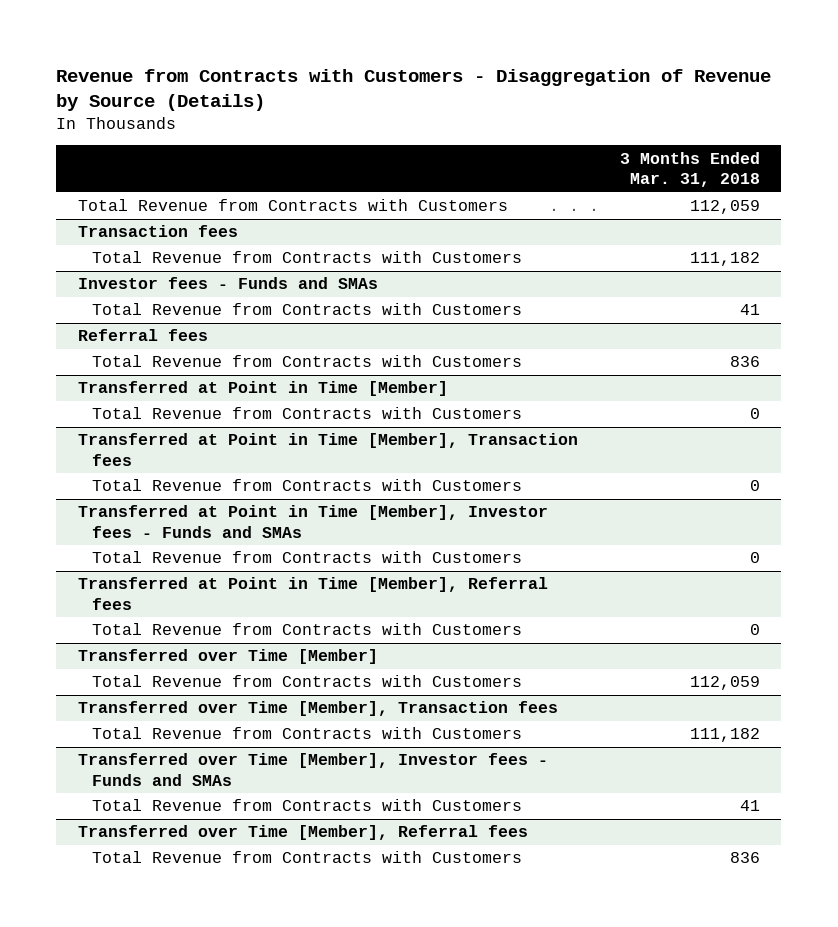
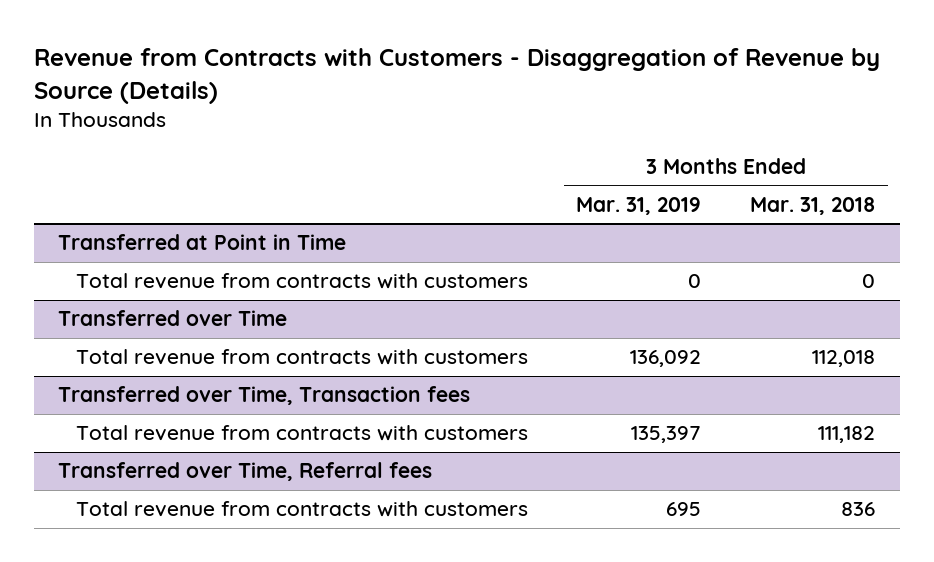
- | 3 Months Ended Mar. 31, 2018
+ | 3 Months Ended Mar. 31, 2019 | 3 Months Ended Mar. 31, 2018
- Total Revenue from Contracts with Customers | 112,059
- Transaction fees
- Total Revenue from Contracts with Customers | 111,182
- Investor fees - Funds and SMAs
- Total Revenue from Contracts with Customers | 41
- Referral fees
- Total Revenue from Contracts with Customers | 836
- Transferred at Point in Time [Member]
- Total Revenue from Contracts with Customers | 0
- Transferred at Point in Time [Member], Transaction fees
- Total Revenue from Contracts with Customers | 0
- Transferred at Point in Time [Member], Investor fees - Funds and SMAs
- Total Revenue from Contracts with Customers | 0
- Transferred at Point in Time [Member], Referral fees
- Total Revenue from Contracts with Customers | 0
- Transferred over Time [Member]
- Total Revenue from Contracts with Customers | 112,059
- Transferred over Time [Member], Transaction fees
- Total Revenue from Contracts with Customers | 111,182
- Transferred over Time [Member], Investor fees - Funds and SMAs
- Total Revenue from Contracts with Customers | 41
- Transferred over Time [Member], Referral fees
- Total Revenue from Contracts with Customers | 836
+ Transferred at Point in Time
+ Total revenue from contracts with customers | 0 | 0
+ Transferred over Time
+ Total revenue from contracts with customers | 136,092 | 112,018
+ Transferred over Time, Transaction fees
+ Total revenue from contracts with customers | 135,397 | 111,182
+ Transferred over Time, Referral fees
+ Total revenue from contracts with customers | 695 | 836

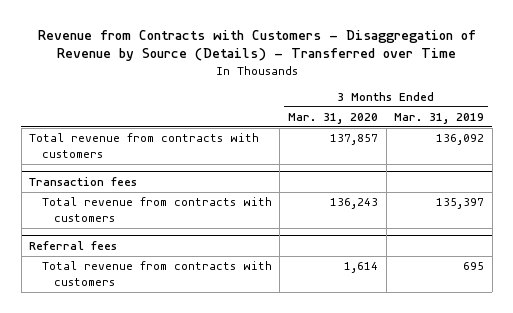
- Revenue from Contracts with Customers - Disaggregation of Revenue by Source (Details)
+ Revenue from Contracts with Customers - Disaggregation of Revenue by Source (Details) - Transferred over Time
- | 3 Months Ended Mar. 31, 2019 | 3 Months Ended Mar. 31, 2018
+ | 3 Months Ended Mar. 31, 2020 | 3 Months Ended Mar. 31, 2019
- Transferred at Point in Time
- Total revenue from contracts with customers | 0 | 0
- Transferred over Time
- Transferred over Time, Transaction fees
+ Transaction fees
- Transferred over Time, Referral fees
+ Referral fees

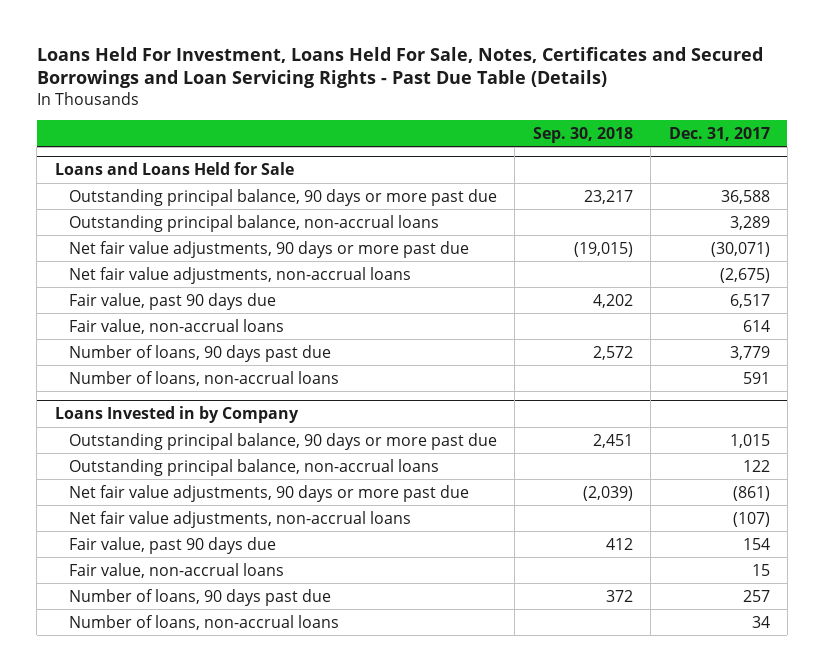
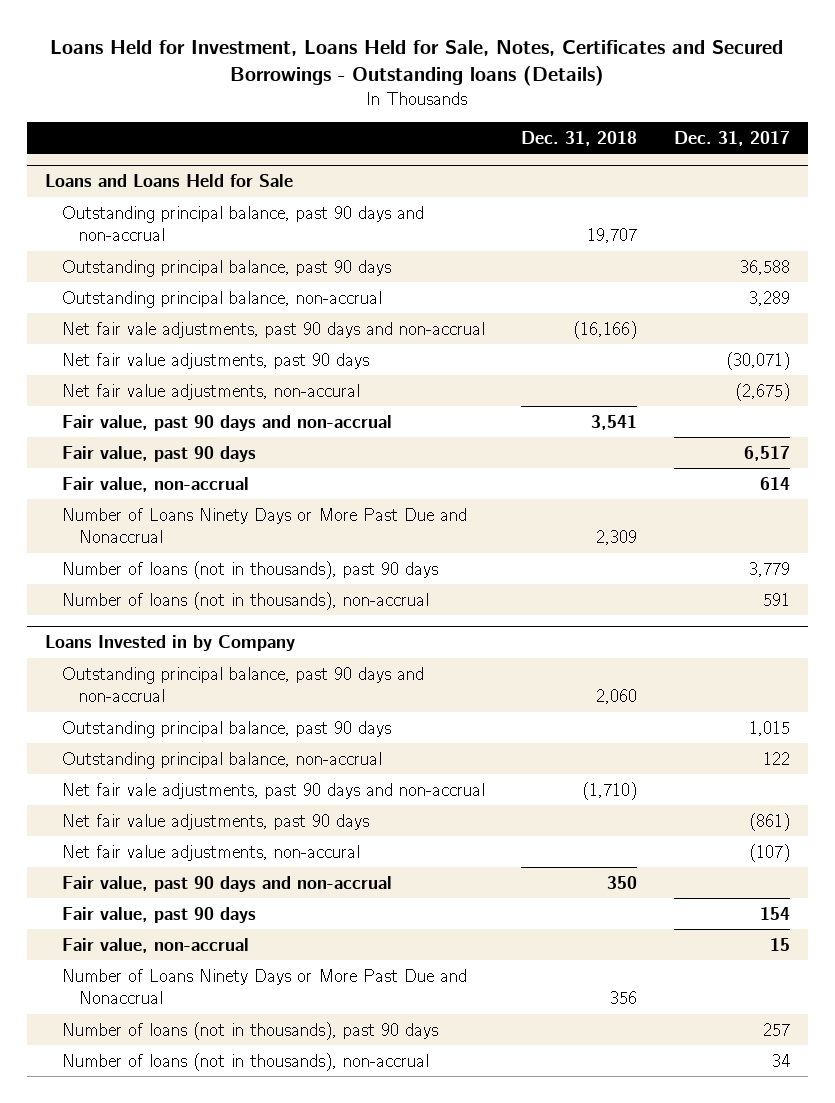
- Loans Held For Investment, Loans Held For Sale, Notes, Certificates and Secured Borrowings and Loan Servicing Rights - Past Due Table (Details)
+ Loans Held for Investment, Loans Held for Sale, Notes, Certificates and Secured Borrowings - Outstanding loans (Details)
- | Sep. 30, 2018 | Dec. 31, 2017
+ | Dec. 31, 2018 | Dec. 31, 2017
@ Loans and Loans Held for Sale
- Outstanding principal balance, 90 days or more past due | 23,217 | 36,588
- Outstanding principal balance, non-accrual loans | | 3,289
- Net fair value adjustments, 90 days or more past due | (19,015) | (30,071)
- Net fair value adjustments, non-accrual loans | | (2,675)
- Fair value, past 90 days due | 4,202 | 6,517
- Fair value, non-accrual loans | | 614
- Number of loans, 90 days past due | 2,572 | 3,779
- Number of loans, non-accrual loans | | 591
+ Outstanding principal balance, past 90 days and non-accrual | 19,707 |
+ Outstanding principal balance, past 90 days | | 36,588
+ Outstanding principal balance, non-accrual | | 3,289
+ Net fair vale adjustments, past 90 days and non-accrual | (16,166) |
+ Net fair value adjustments, past 90 days | | (30,071)
+ Net fair value adjustments, non-accural | | (2,675)
+ Fair value, past 90 days and non-accrual | 3,541 |
+ Fair value, past 90 days | | 6,517
+ Fair value, non-accrual | | 614
+ Number of Loans Ninety Days or More Past Due and Nonaccrual | 2,309 |
+ Number of loans (not in thousands), past 90 days | | 3,779
+ Number of loans (not in thousands), non-accrual | | 591
@ Loans Invested in by Company
- Outstanding principal balance, 90 days or more past due | 2,451 | 1,015
- Outstanding principal balance, non-accrual loans | | 122
- Net fair value adjustments, 90 days or more past due | (2,039) | (861)
- Net fair value adjustments, non-accrual loans | | (107)
- Fair value, past 90 days due | 412 | 154
- Fair value, non-accrual loans | | 15
- Number of loans, 90 days past due | 372 | 257
- Number of loans, non-accrual loans | | 34
+ Outstanding principal balance, past 90 days and non-accrual | 2,060 |
+ Outstanding principal balance, past 90 days | | 1,015
+ Outstanding principal balance, non-accrual | | 122
+ Net fair vale adjustments, past 90 days and non-accrual | (1,710) |
+ Net fair value adjustments, past 90 days | | (861)
+ Net fair value adjustments, non-accural | | (107)
+ Fair value, past 90 days and non-accrual | 350 |
+ Fair value, past 90 days | | 154
+ Fair value, non-accrual | | 15
+ Number of Loans Ninety Days or More Past Due and Nonaccrual | 356 |
+ Number of loans (not in thousands), past 90 days | | 257
+ Number of loans (not in thousands), non-accrual | | 34

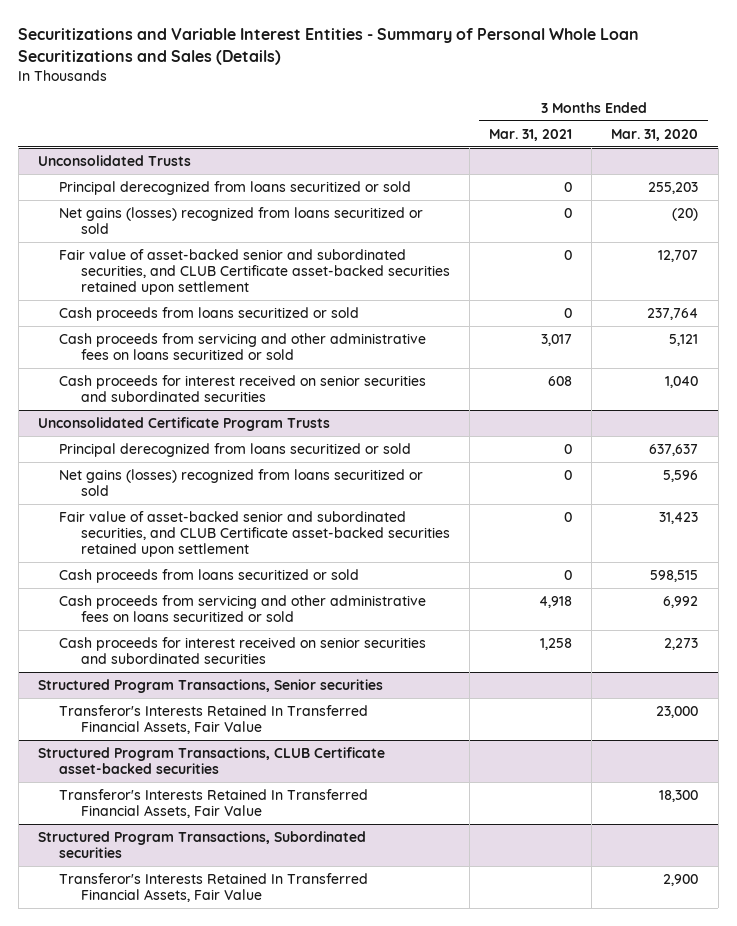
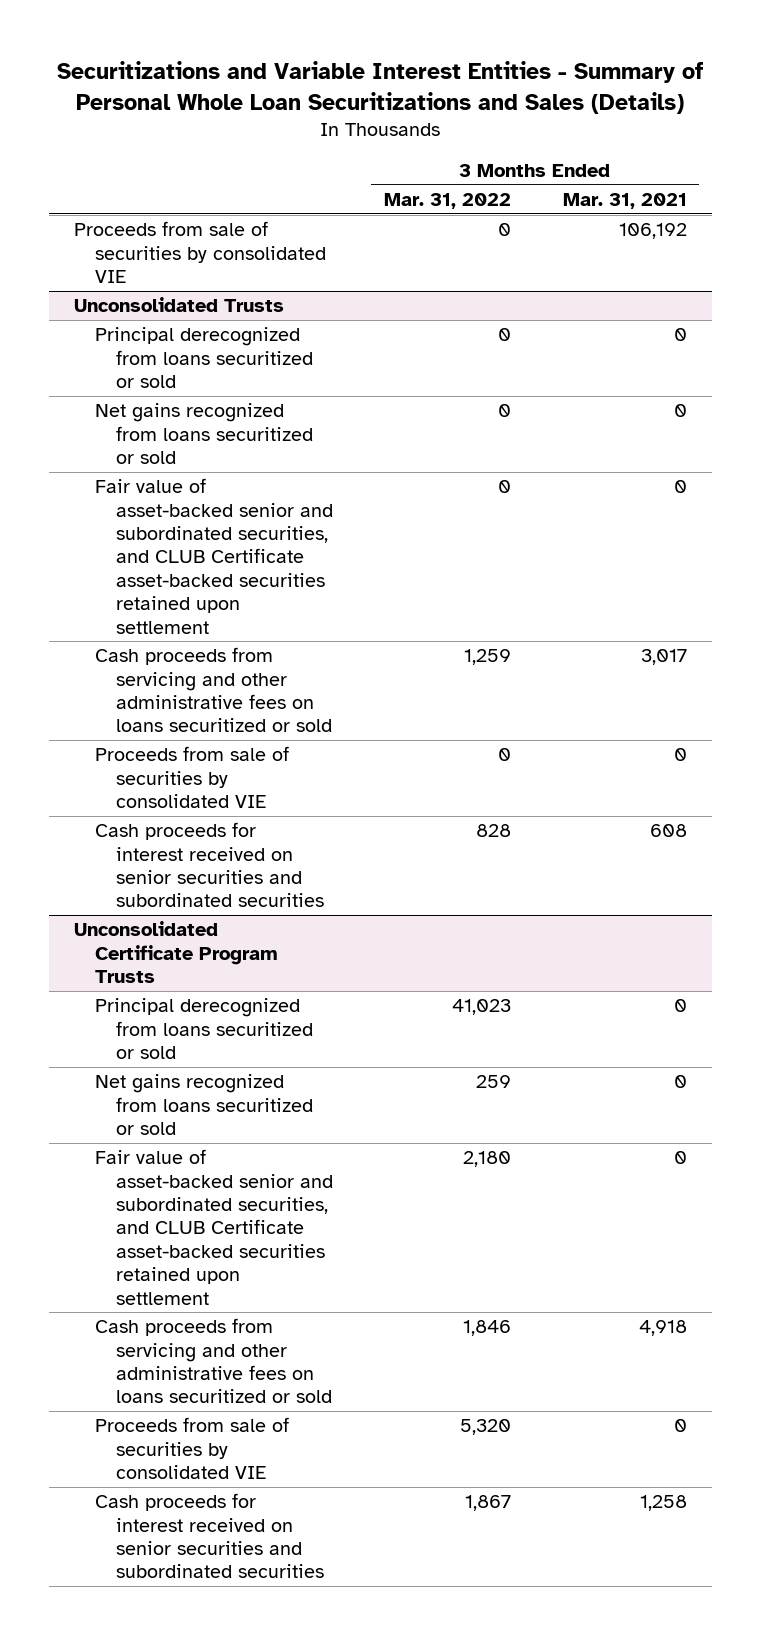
- | 3 Months Ended Mar. 31, 2021 | 3 Months Ended Mar. 31, 2020
+ | 3 Months Ended Mar. 31, 2022 | 3 Months Ended Mar. 31, 2021
+ Proceeds from sale of securities by consolidated VIE | 0 | 106,192
@ Unconsolidated Trusts
- Net gains (losses) recognized from loans securitized or sold | 0 | (20)
+ Net gains recognized from loans securitized or sold | 0 | 0
- Cash proceeds from loans securitized or sold | 0 | 237,764
+ Proceeds from sale of securities by consolidated VIE | 0 | 0
@ Unconsolidated Certificate Program Trusts
- Net gains (losses) recognized from loans securitized or sold | 0 | 5,596
+ Net gains recognized from loans securitized or sold | 259 | 0
- Cash proceeds from loans securitized or sold | 0 | 598,515
+ Proceeds from sale of securities by consolidated VIE | 5,320 | 0
- Structured Program Transactions, Senior securities
- Transferor's Interests Retained In Transferred Financial Assets, Fair Value | | 23,000
- Structured Program Transactions, CLUB Certificate asset-backed securities
- Transferor's Interests Retained In Transferred Financial Assets, Fair Value | | 18,300
- Structured Program Transactions, Subordinated securities
- Transferor's Interests Retained In Transferred Financial Assets, Fair Value | | 2,900

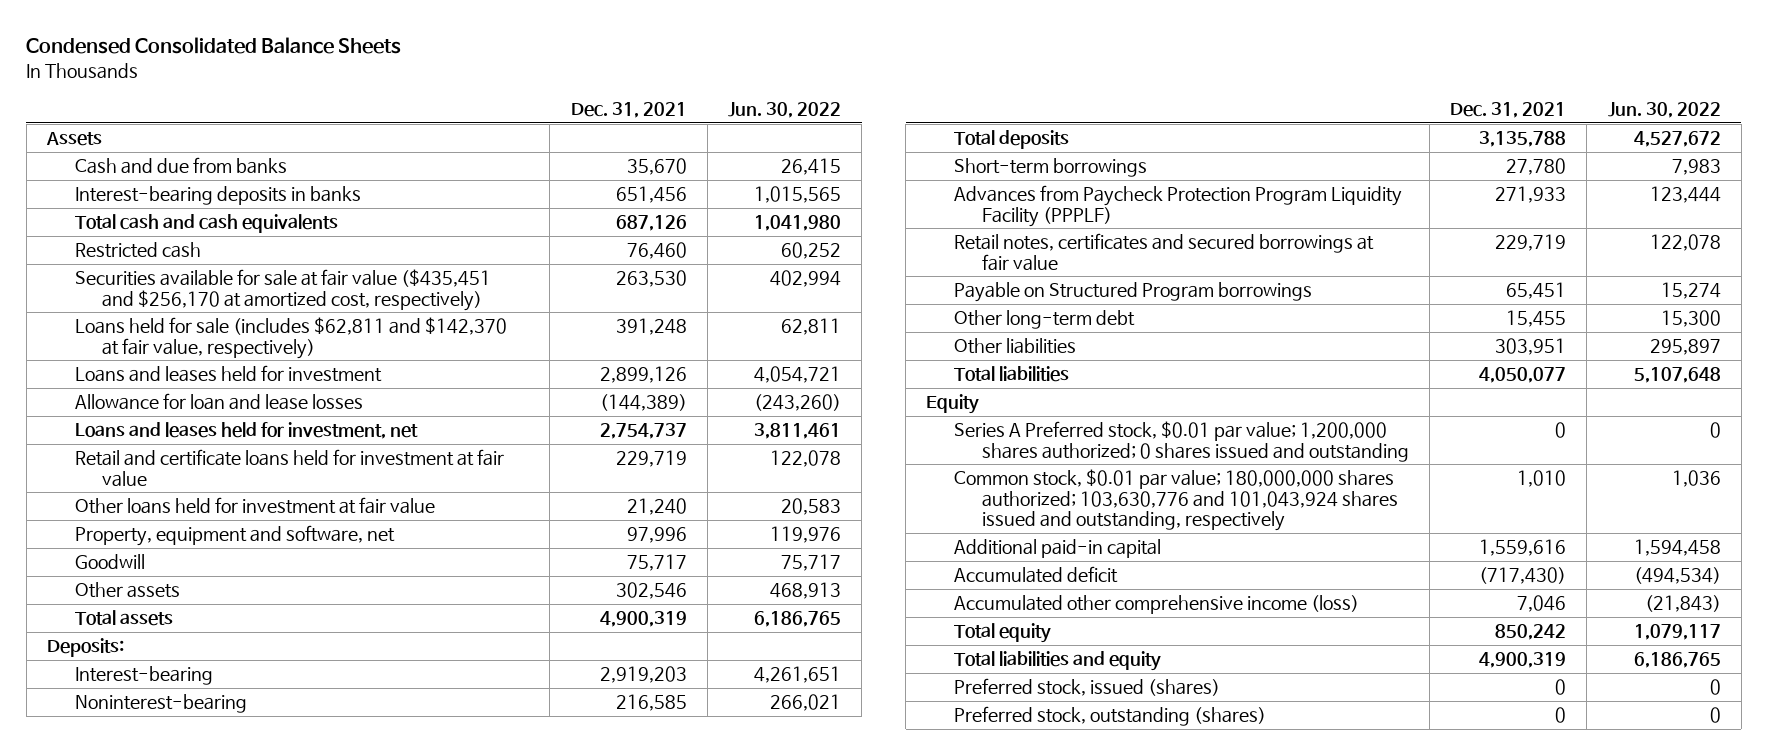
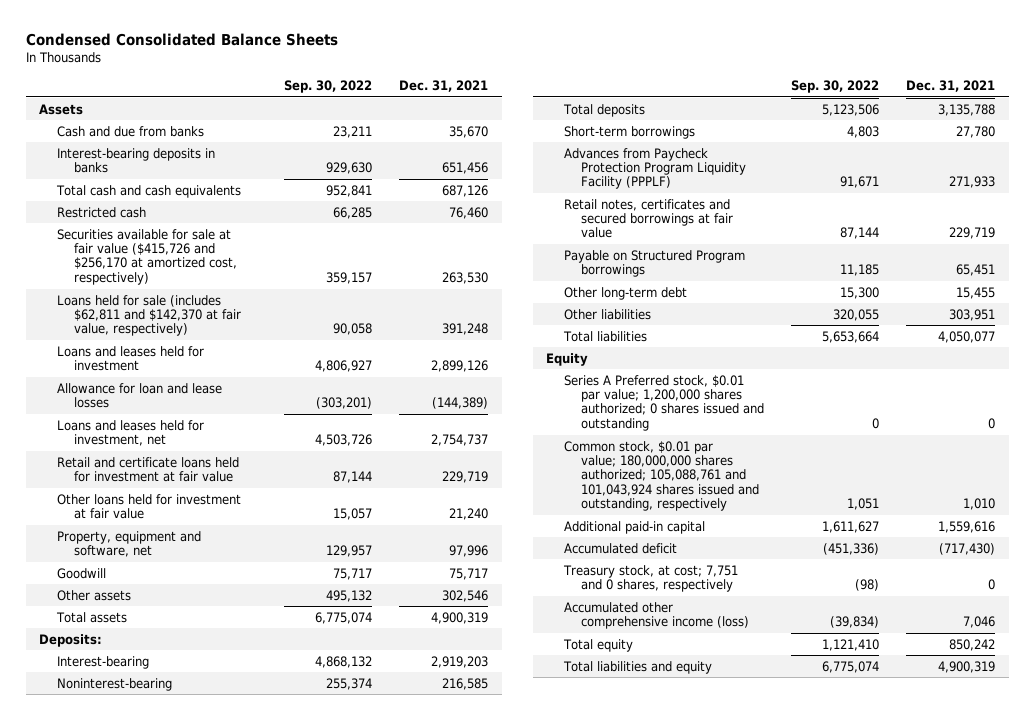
- | Dec. 31, 2021 | Jun. 30, 2022
+ | Sep. 30, 2022 | Dec. 31, 2021
- Securities available for sale at fair value ($435,451 and $256,170 at amortized cost, respectively) | 263,530 | 402,994
+ Securities available for sale at fair value ($415,726 and $256,170 at amortized cost, respectively) | 359,157 | 263,530
- Common stock, $0.01 par value; 180,000,000 shares authorized; 103,630,776 and 101,043,924 shares issued and outstanding, respectively | 1,010 | 1,036
+ Common stock, $0.01 par value; 180,000,000 shares authorized; 105,088,761 and 101,043,924 shares issued and outstanding, respectively | 1,051 | 1,010
+ Treasury stock, at cost; 7,751 and 0 shares, respectively | (98) | 0
- Preferred stock, issued (shares) | 0 | 0
- Preferred stock, outstanding (shares) | 0 | 0

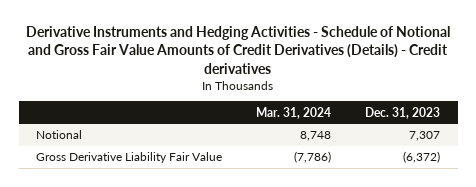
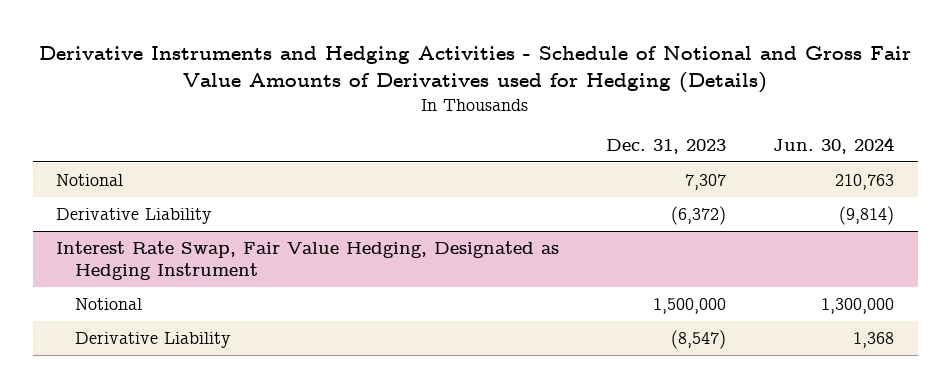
- Derivative Instruments and Hedging Activities - Schedule of Notional and Gross Fair Value Amounts of Credit Derivatives (Details) - Credit derivatives
+ Derivative Instruments and Hedging Activities - Schedule of Notional and Gross Fair Value Amounts of Derivatives used for Hedging (Details)
- | Mar. 31, 2024 | Dec. 31, 2023
+ | Dec. 31, 2023 | Jun. 30, 2024
- Gross Derivative Liability Fair Value | (7,786) | (6,372)
+ Derivative Liability | (6,372) | (9,814)
+ Interest Rate Swap, Fair Value Hedging, Designated as Hedging Instrument
+ Notional | 1,500,000 | 1,300,000
+ Derivative Liability | (8,547) | 1,368

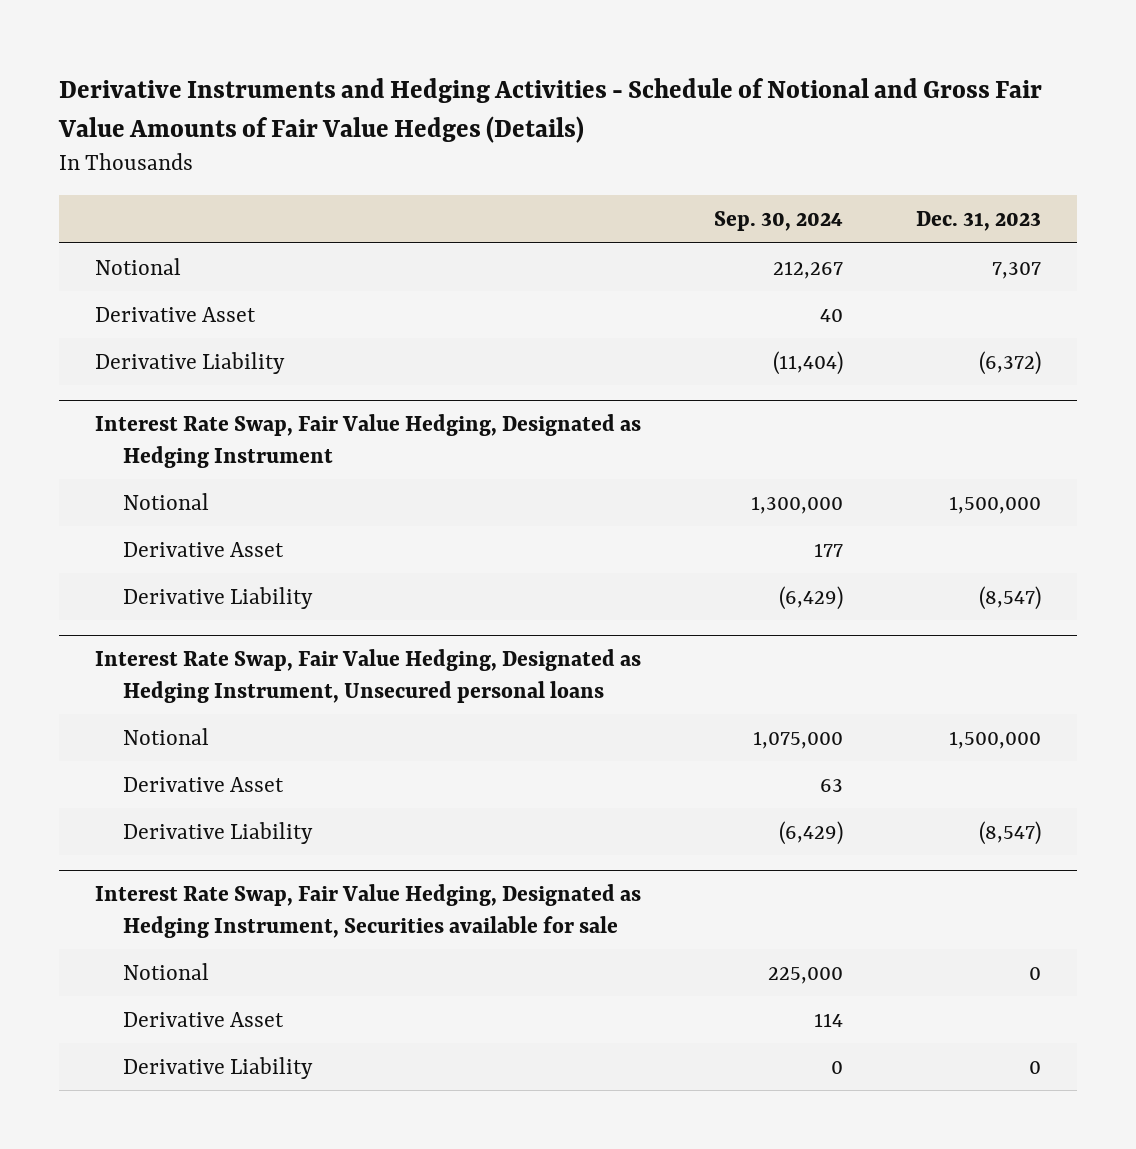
- Derivative Instruments and Hedging Activities - Schedule of Notional and Gross Fair Value Amounts of Derivatives used for Hedging (Details)
+ Derivative Instruments and Hedging Activities - Schedule of Notional and Gross Fair Value Amounts of Fair Value Hedges (Details)
- | Dec. 31, 2023 | Jun. 30, 2024
+ | Sep. 30, 2024 | Dec. 31, 2023
+ Derivative Asset | 40 |
@ Interest Rate Swap, Fair Value Hedging, Designated as Hedging Instrument
+ Derivative Asset | 177 |
+ Interest Rate Swap, Fair Value Hedging, Designated as Hedging Instrument, Unsecured personal loans
+ Notional | 1,075,000 | 1,500,000
+ Derivative Asset | 63 |
+ Derivative Liability | (6,429) | (8,547)
+ Interest Rate Swap, Fair Value Hedging, Designated as Hedging Instrument, Securities available for sale
+ Notional | 225,000 | 0
+ Derivative Asset | 114 |
+ Derivative Liability | 0 | 0

